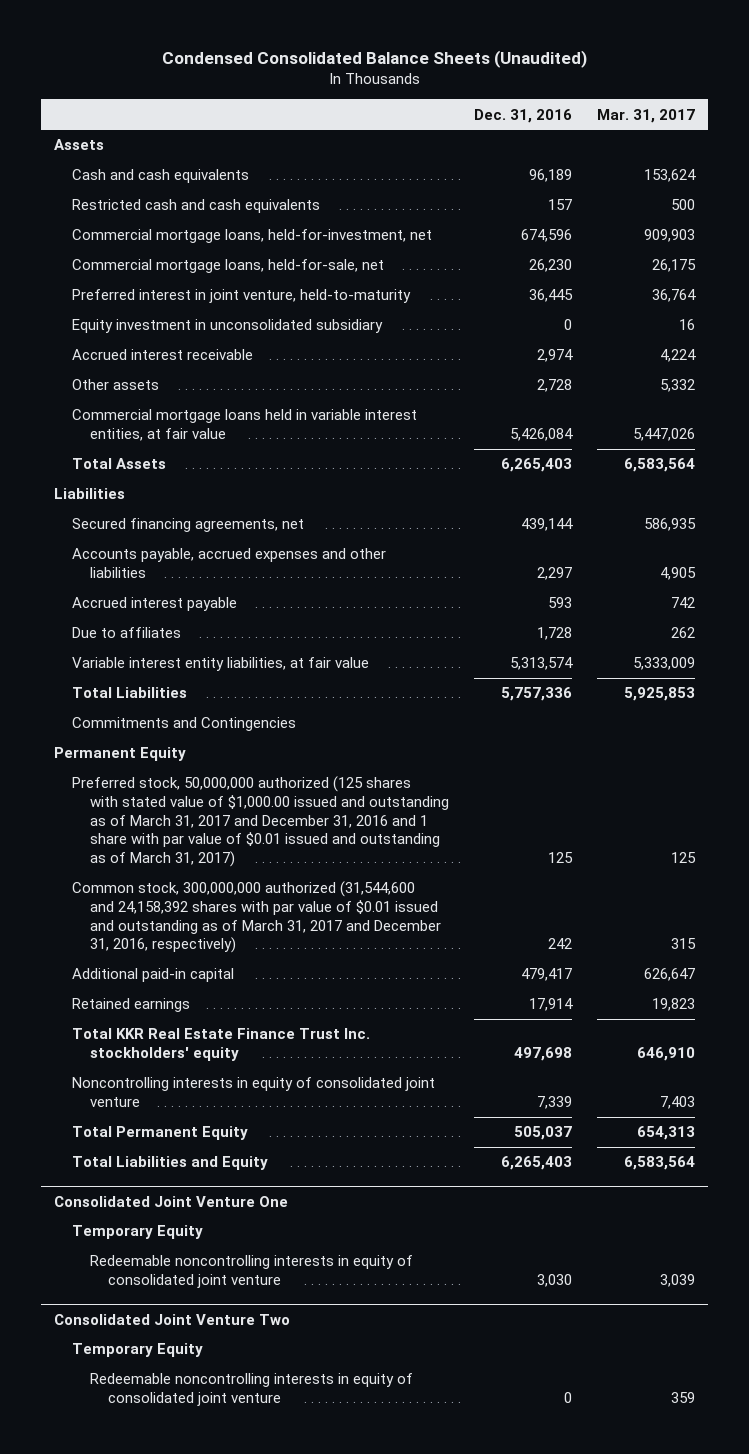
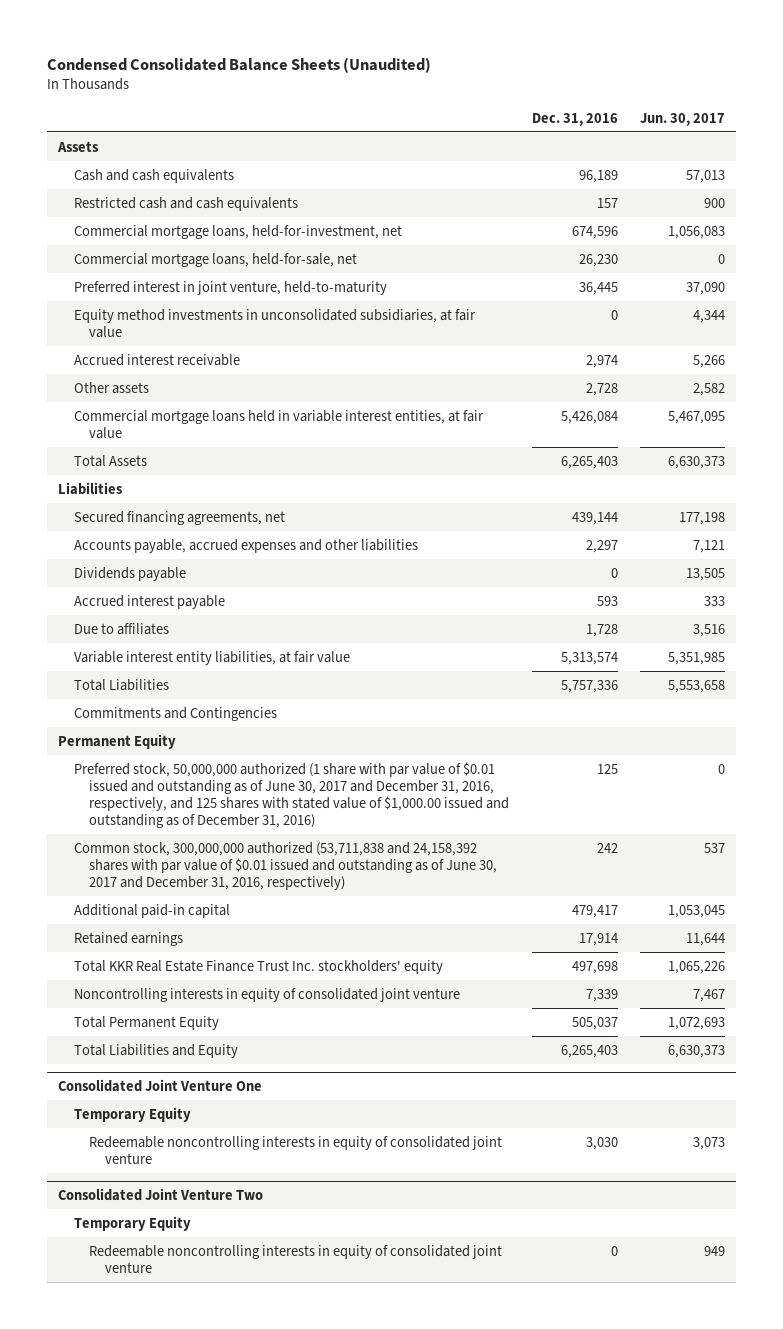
- | Dec. 31, 2016 | Mar. 31, 2017
+ | Dec. 31, 2016 | Jun. 30, 2017
- Equity investment in unconsolidated subsidiary | 0 | 16
+ Equity method investments in unconsolidated subsidiaries, at fair value | 0 | 4,344
+ Dividends payable | 0 | 13,505
- Preferred stock, 50,000,000 authorized (125 shares with stated value of $1,000.00 issued and outstanding as of March 31, 2017 and December 31, 2016 and 1 share with par value of $0.01 issued and outstanding as of March 31, 2017) | 125 | 125
- Common stock, 300,000,000 authorized (31,544,600 and 24,158,392 shares with par value of $0.01 issued and outstanding as of March 31, 2017 and December 31, 2016, respectively) | 242 | 315
+ Preferred stock, 50,000,000 authorized (1 share with par value of $0.01 issued and outstanding as of June 30, 2017 and December 31, 2016, respectively, and 125 shares with stated value of $1,000.00 issued and outstanding as of December 31, 2016) | 125 | 0
+ Common stock, 300,000,000 authorized (53,711,838 and 24,158,392 shares with par value of $0.01 issued and outstanding as of June 30, 2017 and December 31, 2016, respectively) | 242 | 537

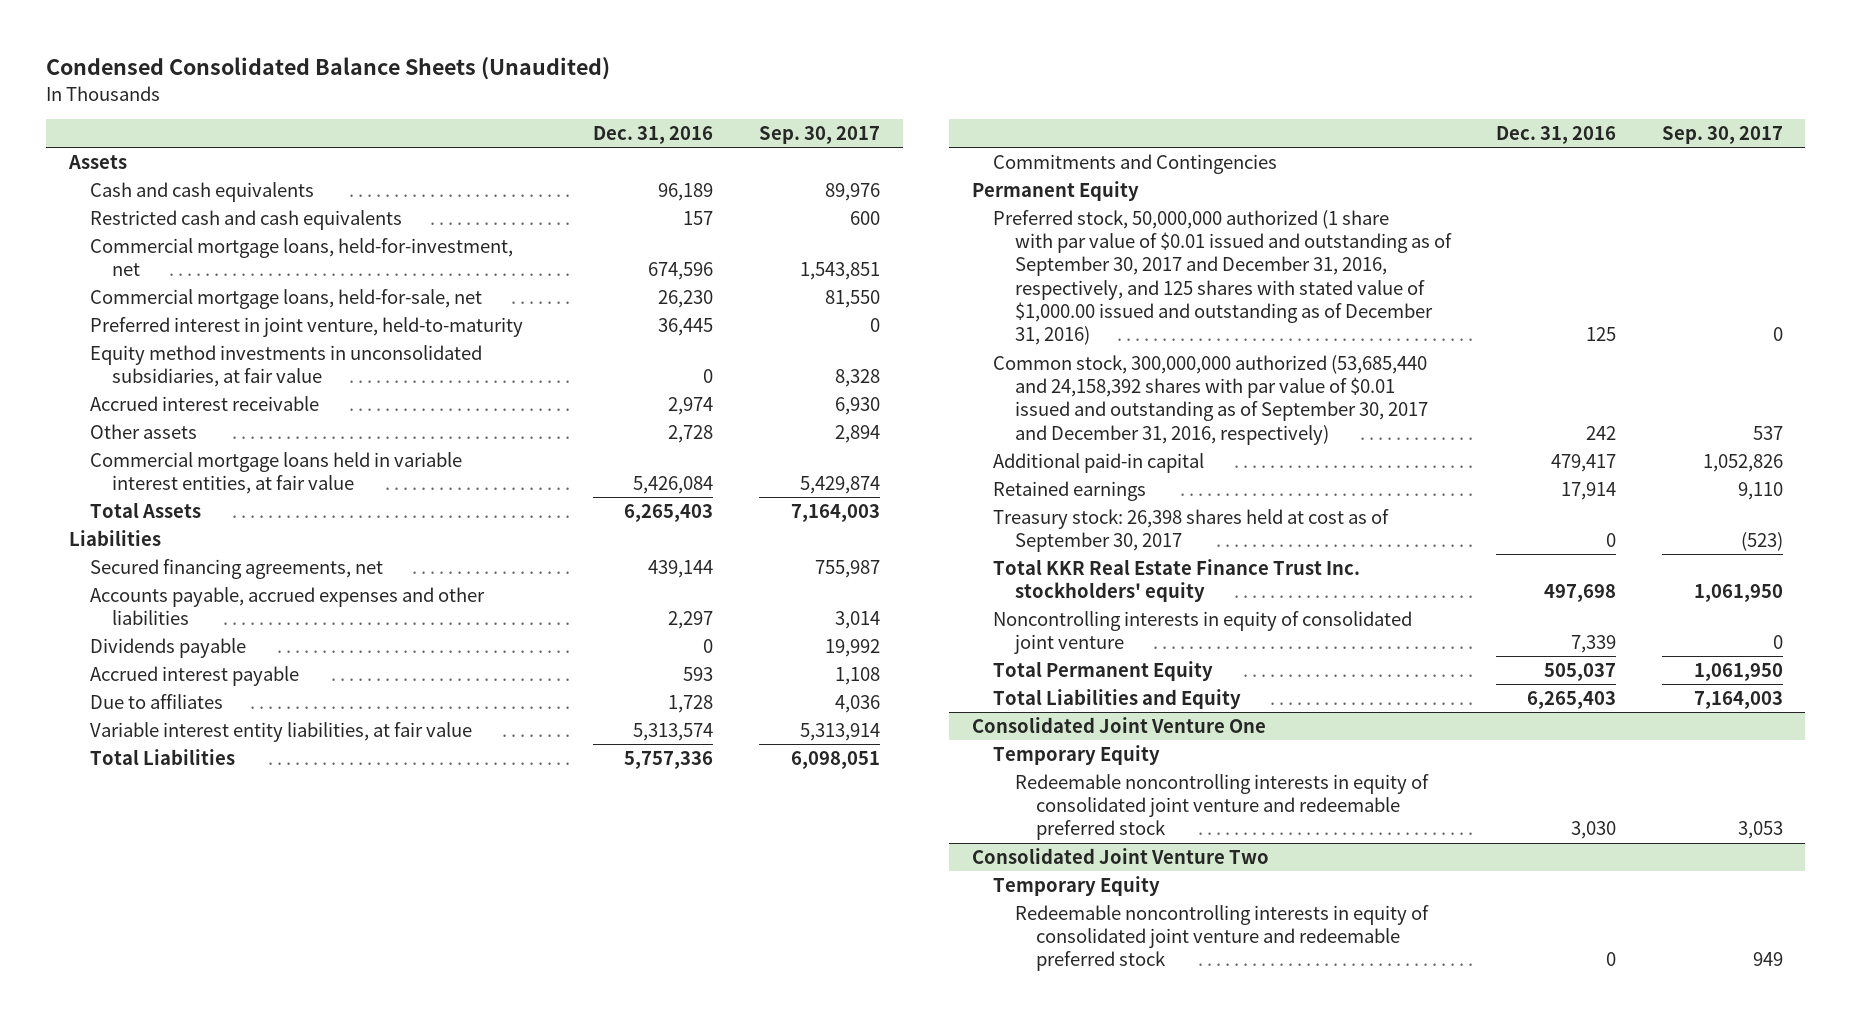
- | Dec. 31, 2016 | Jun. 30, 2017
+ | Dec. 31, 2016 | Sep. 30, 2017
- Preferred stock, 50,000,000 authorized (1 share with par value of $0.01 issued and outstanding as of June 30, 2017 and December 31, 2016, respectively, and 125 shares with stated value of $1,000.00 issued and outstanding as of December 31, 2016) | 125 | 0
- Common stock, 300,000,000 authorized (53,711,838 and 24,158,392 shares with par value of $0.01 issued and outstanding as of June 30, 2017 and December 31, 2016, respectively) | 242 | 537
+ Preferred stock, 50,000,000 authorized (1 share with par value of $0.01 issued and outstanding as of September 30, 2017 and December 31, 2016, respectively, and 125 shares with stated value of $1,000.00 issued and outstanding as of December 31, 2016) | 125 | 0
+ Common stock, 300,000,000 authorized (53,685,440 and 24,158,392 shares with par value of $0.01 issued and outstanding as of September 30, 2017 and December 31, 2016, respectively) | 242 | 537
+ Treasury stock: 26,398 shares held at cost as of September 30, 2017 | 0 | (523)
@ Consolidated Joint Venture One
- Redeemable noncontrolling interests in equity of consolidated joint venture | 3,030 | 3,073
+ Redeemable noncontrolling interests in equity of consolidated joint venture and redeemable preferred stock | 3,030 | 3,053
@ Consolidated Joint Venture Two
- Redeemable noncontrolling interests in equity of consolidated joint venture | 0 | 949
+ Redeemable noncontrolling interests in equity of consolidated joint venture and redeemable preferred stock | 0 | 949

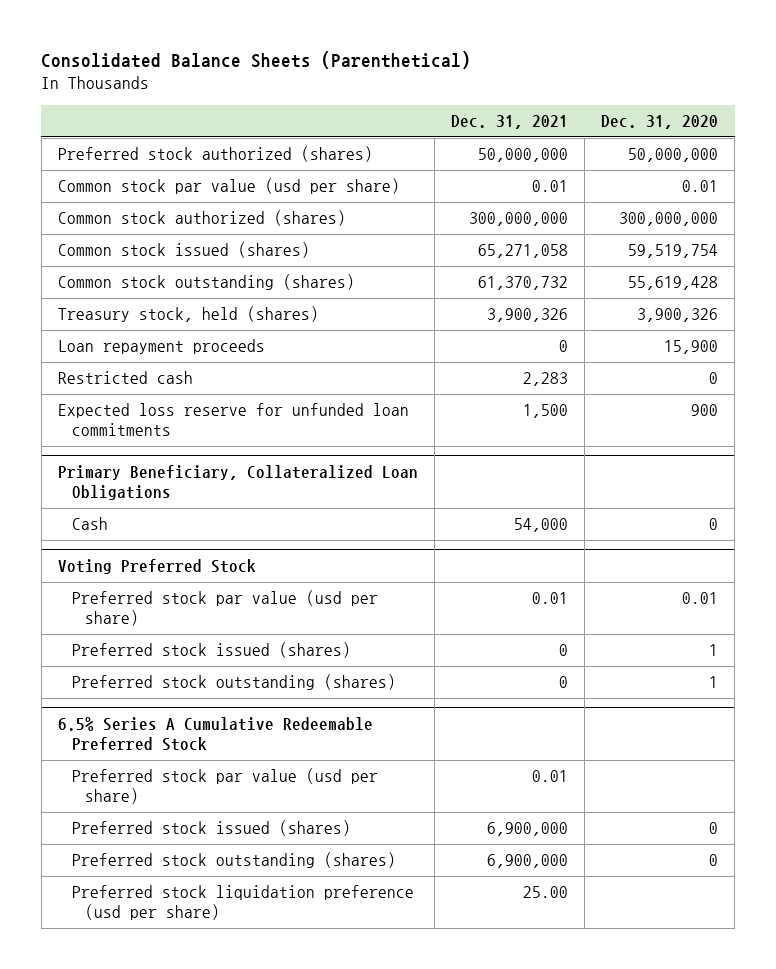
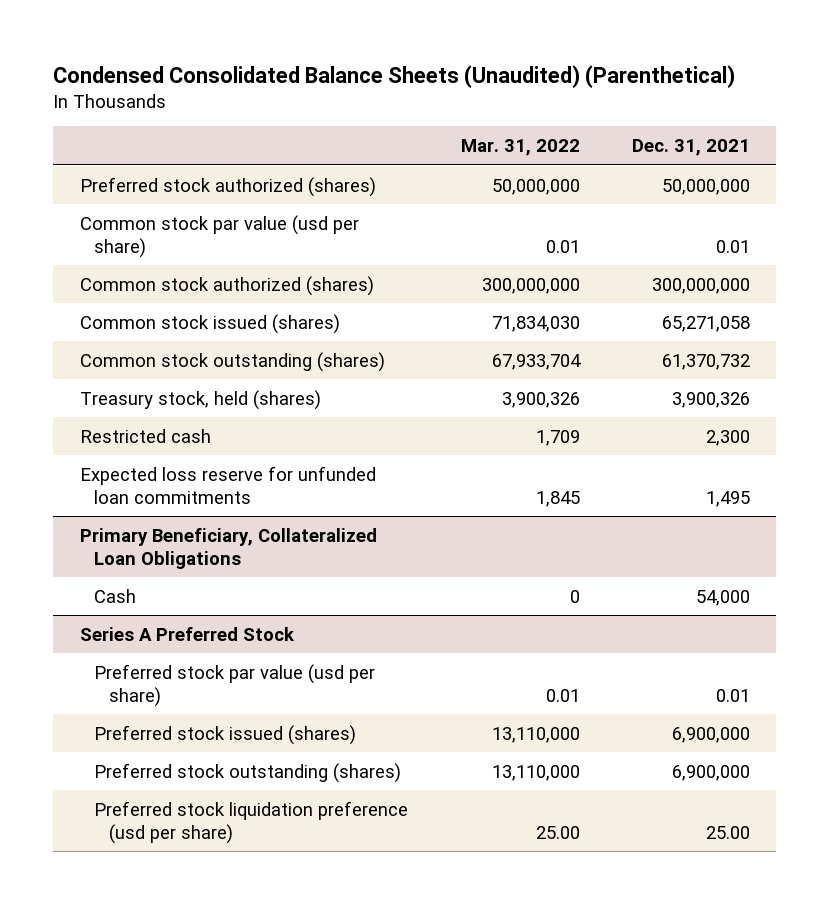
- Consolidated Balance Sheets (Parenthetical)
+ Condensed Consolidated Balance Sheets (Unaudited) (Parenthetical)
- | Dec. 31, 2021 | Dec. 31, 2020
+ | Mar. 31, 2022 | Dec. 31, 2021
- Loan repayment proceeds | 0 | 15,900
- Restricted cash | 2,283 | 0
- Expected loss reserve for unfunded loan commitments | 1,500 | 900
+ Restricted cash | 1,709 | 2,300
+ Expected loss reserve for unfunded loan commitments | 1,845 | 1,495
- Voting Preferred Stock
- Preferred stock par value (usd per share) | 0.01 | 0.01
- Preferred stock issued (shares) | 0 | 1
- Preferred stock outstanding (shares) | 0 | 1
- 6.5% Series A Cumulative Redeemable Preferred Stock
+ Series A Preferred Stock

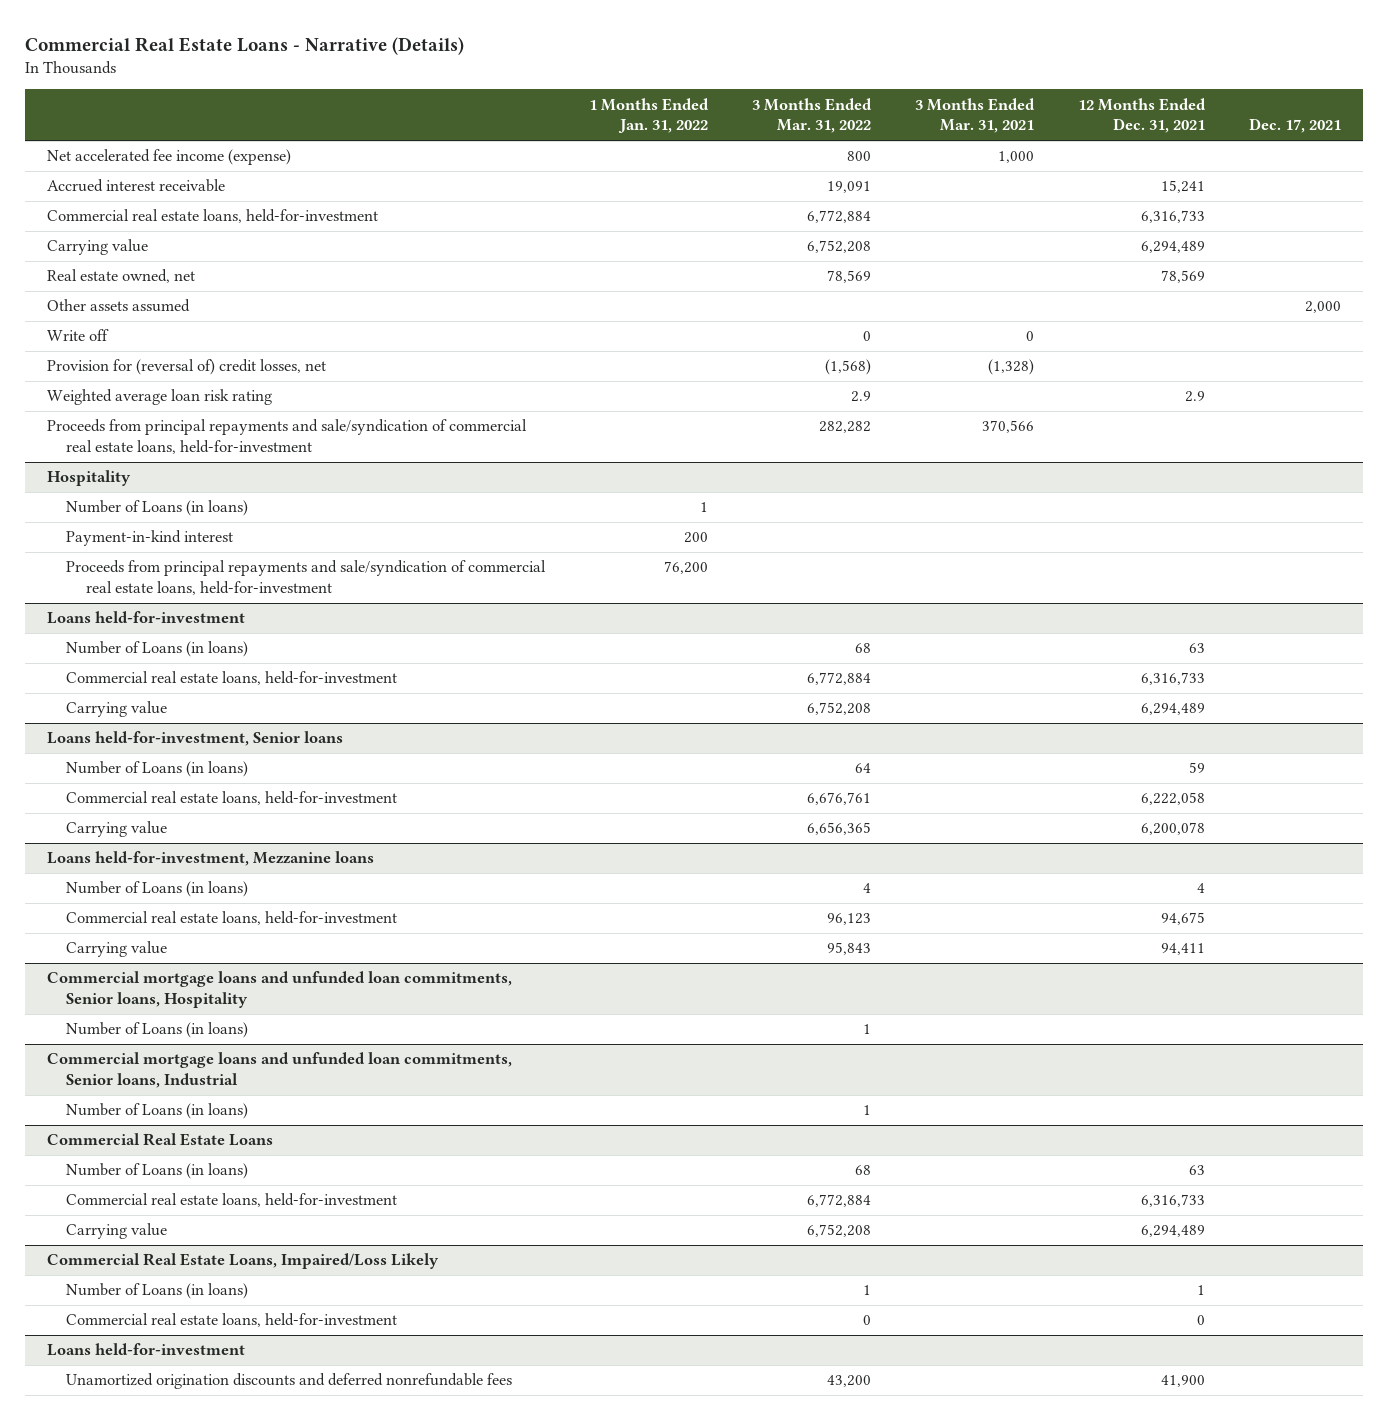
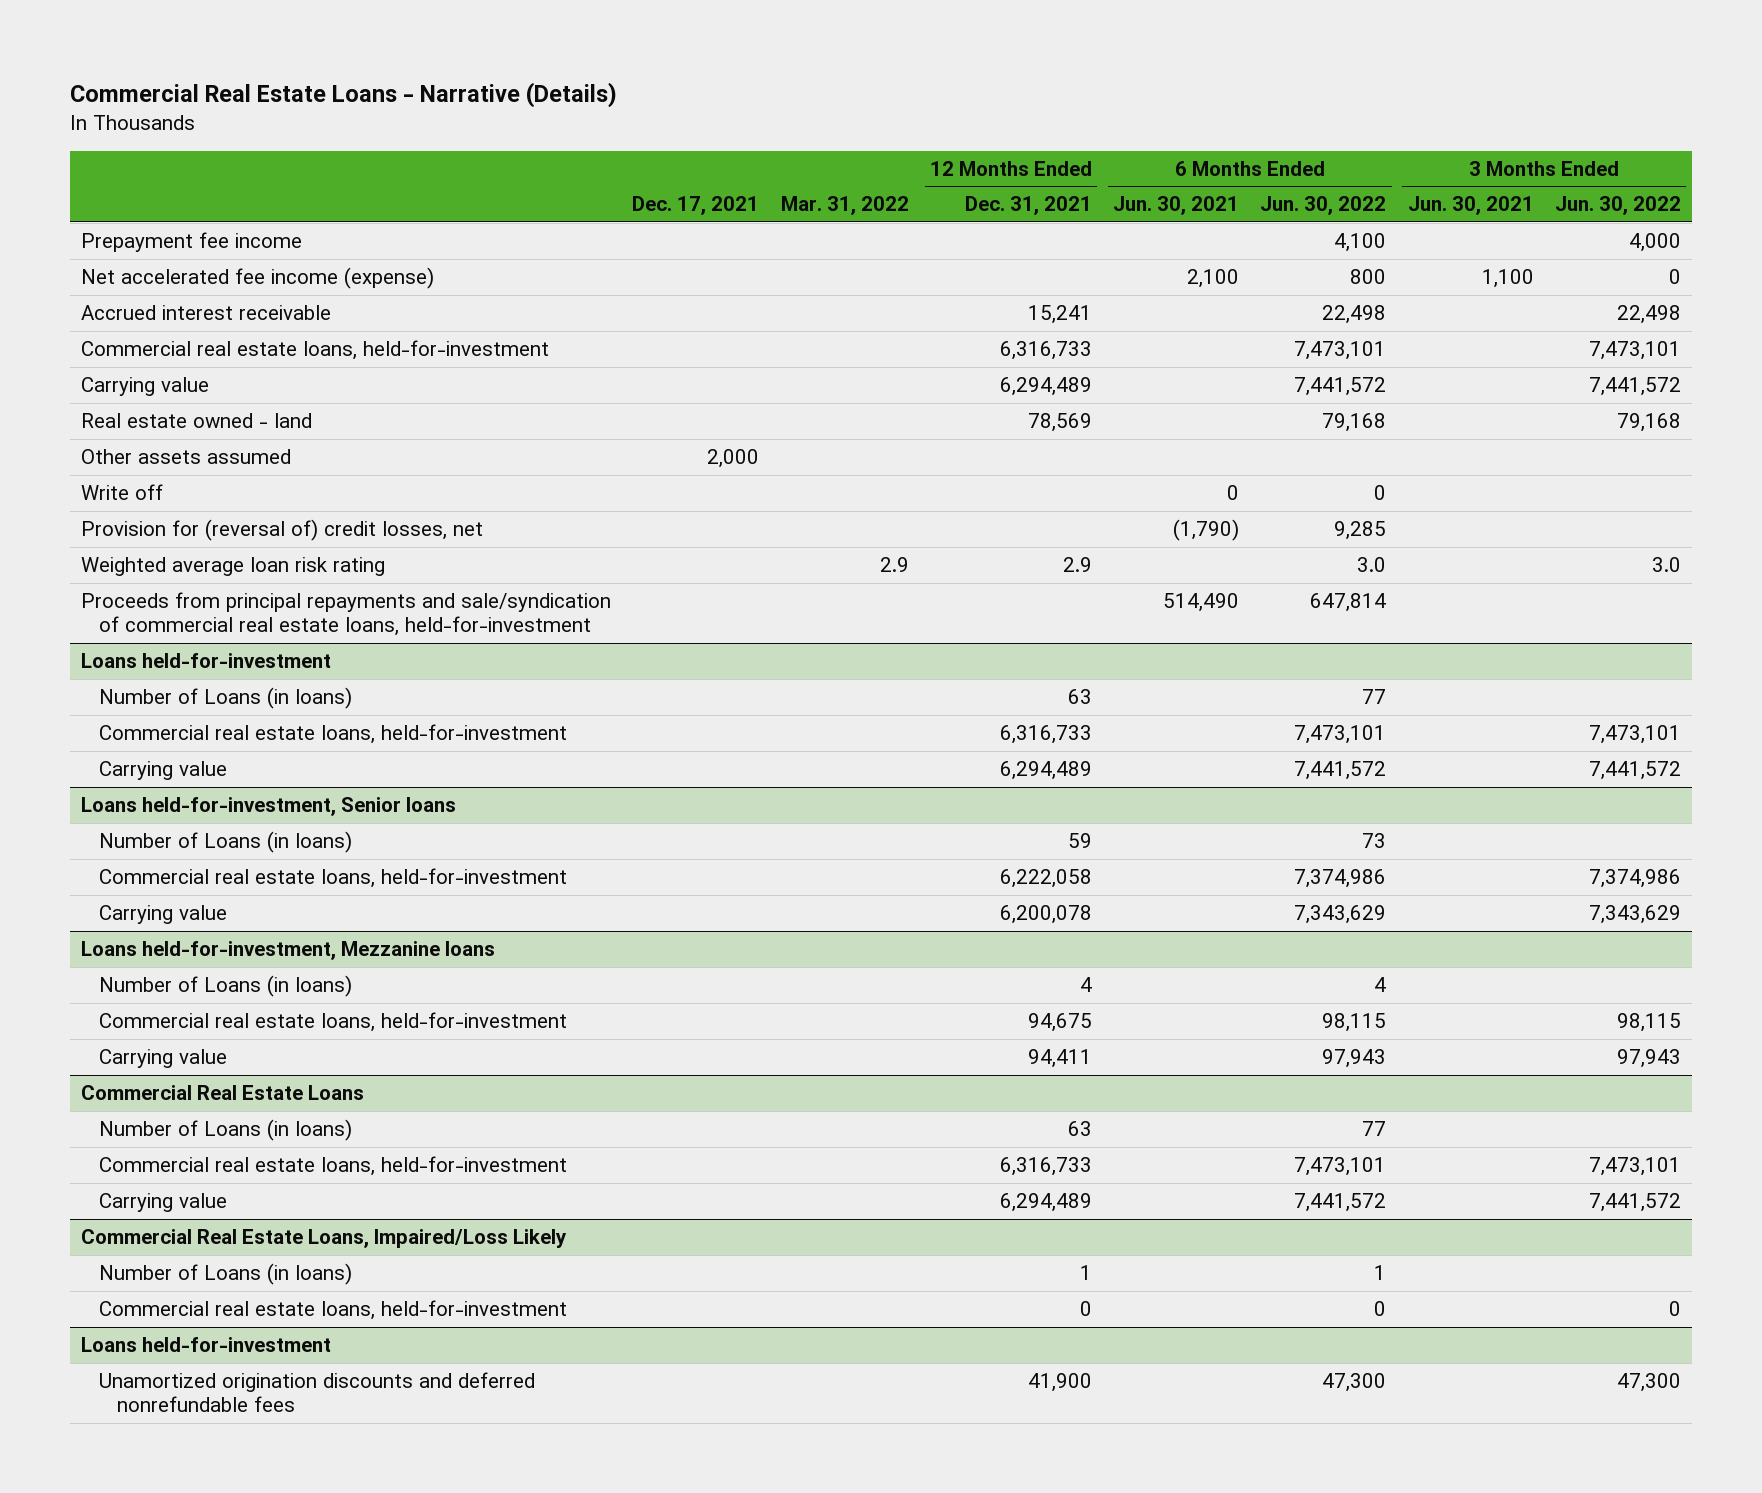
- | 1 Months Ended Jan. 31, 2022 | 3 Months Ended Mar. 31, 2022 | 3 Months Ended Mar. 31, 2021 | 12 Months Ended Dec. 31, 2021 | Dec. 17, 2021
+ | Dec. 17, 2021 | Mar. 31, 2022 | 12 Months Ended Dec. 31, 2021 | 6 Months Ended Jun. 30, 2021 | 6 Months Ended Jun. 30, 2022 | 3 Months Ended Jun. 30, 2021 | 3 Months Ended Jun. 30, 2022
+ Prepayment fee income | | | | | 4,100 | | 4,000
- Real estate owned, net | | 78,569 | | 78,569 |
+ Real estate owned - land | | | 78,569 | | 79,168 | | 79,168
- Hospitality
- Number of Loans (in loans) | 1 | | | |
- Payment-in-kind interest | 200 | | | |
- Proceeds from principal repayments and sale/syndication of commercial real estate loans, held-for-investment | 76,200 | | | |
- Commercial mortgage loans and unfunded loan commitments, Senior loans, Hospitality
- Number of Loans (in loans) | | 1 | | |
- Commercial mortgage loans and unfunded loan commitments, Senior loans, Industrial
- Number of Loans (in loans) | | 1 | | |

